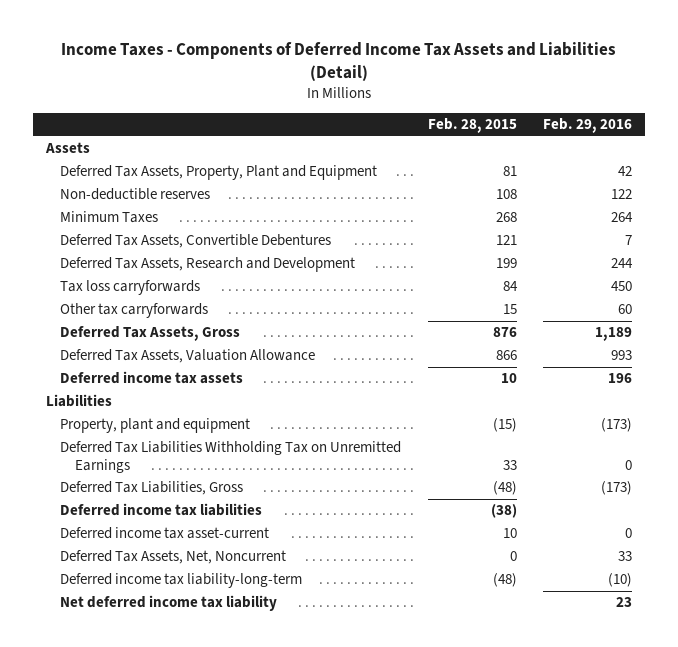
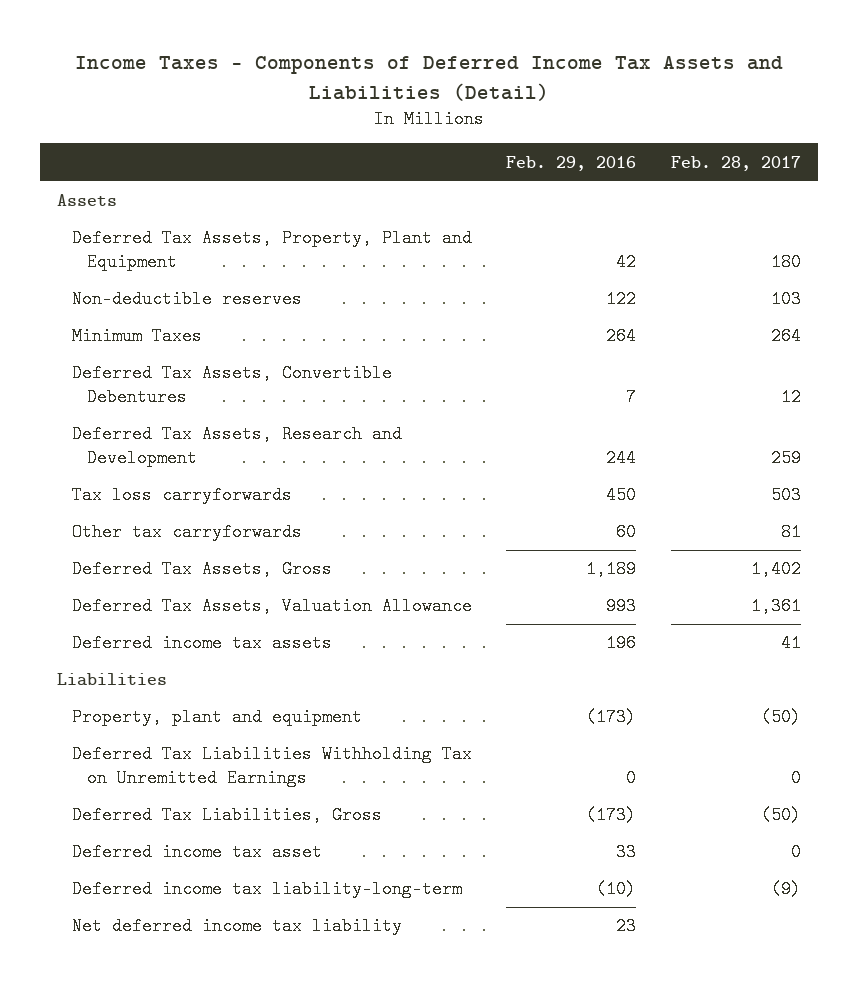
- | Feb. 28, 2015 | Feb. 29, 2016
+ | Feb. 29, 2016 | Feb. 28, 2017
- Deferred income tax liabilities | (38) |
- Deferred income tax asset-current | 10 | 0
- Deferred Tax Assets, Net, Noncurrent | 0 | 33
+ Deferred income tax asset | 33 | 0

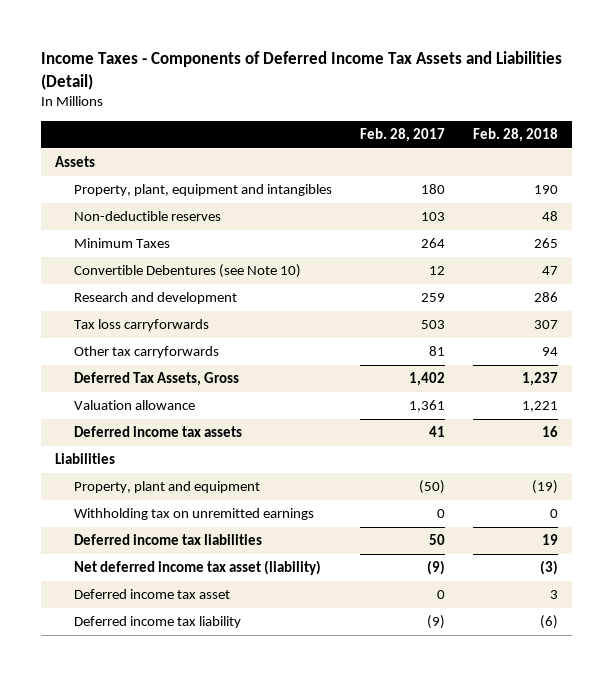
- | Feb. 29, 2016 | Feb. 28, 2017
+ | Feb. 28, 2017 | Feb. 28, 2018
- Deferred Tax Assets, Property, Plant and Equipment | 42 | 180
+ Property, plant, equipment and intangibles | 180 | 190
- Deferred Tax Assets, Convertible Debentures | 7 | 12
- Deferred Tax Assets, Research and Development | 244 | 259
+ Convertible Debentures (see Note 10) | 12 | 47
+ Research and development | 259 | 286
- Deferred Tax Assets, Valuation Allowance | 993 | 1,361
+ Valuation allowance | 1,361 | 1,221
- Deferred Tax Liabilities Withholding Tax on Unremitted Earnings | 0 | 0
- Deferred Tax Liabilities, Gross | (173) | (50)
+ Withholding tax on unremitted earnings | 0 | 0
+ Deferred income tax liabilities | 50 | 19
+ Net deferred income tax asset (liability) | (9) | (3)
- Deferred income tax liability-long-term | (10) | (9)
- Net deferred income tax liability | 23 |
+ Deferred income tax liability | (9) | (6)

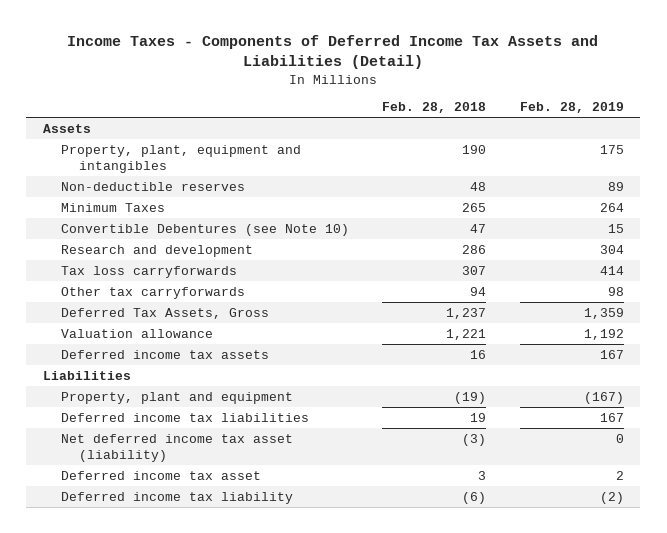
- | Feb. 28, 2017 | Feb. 28, 2018
+ | Feb. 28, 2018 | Feb. 28, 2019
- Withholding tax on unremitted earnings | 0 | 0

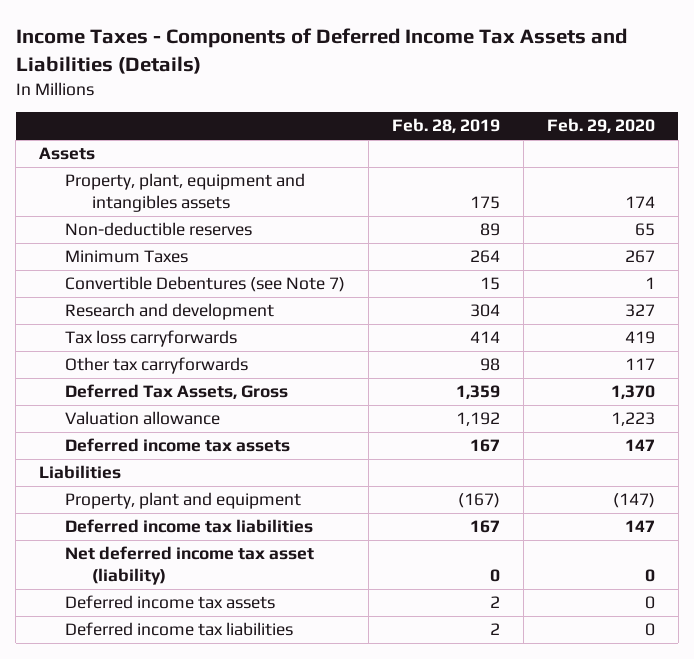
- Income Taxes - Components of Deferred Income Tax Assets and Liabilities (Detail)
+ Income Taxes - Components of Deferred Income Tax Assets and Liabilities (Details)
- | Feb. 28, 2018 | Feb. 28, 2019
+ | Feb. 28, 2019 | Feb. 29, 2020
- Property, plant, equipment and intangibles | 190 | 175
+ Property, plant, equipment and intangibles assets | 175 | 174
- Convertible Debentures (see Note 10) | 47 | 15
+ Convertible Debentures (see Note 7) | 15 | 1
- Deferred income tax asset | 3 | 2
- Deferred income tax liability | (6) | (2)
+ Deferred income tax assets | 2 | 0
+ Deferred income tax liabilities | 2 | 0

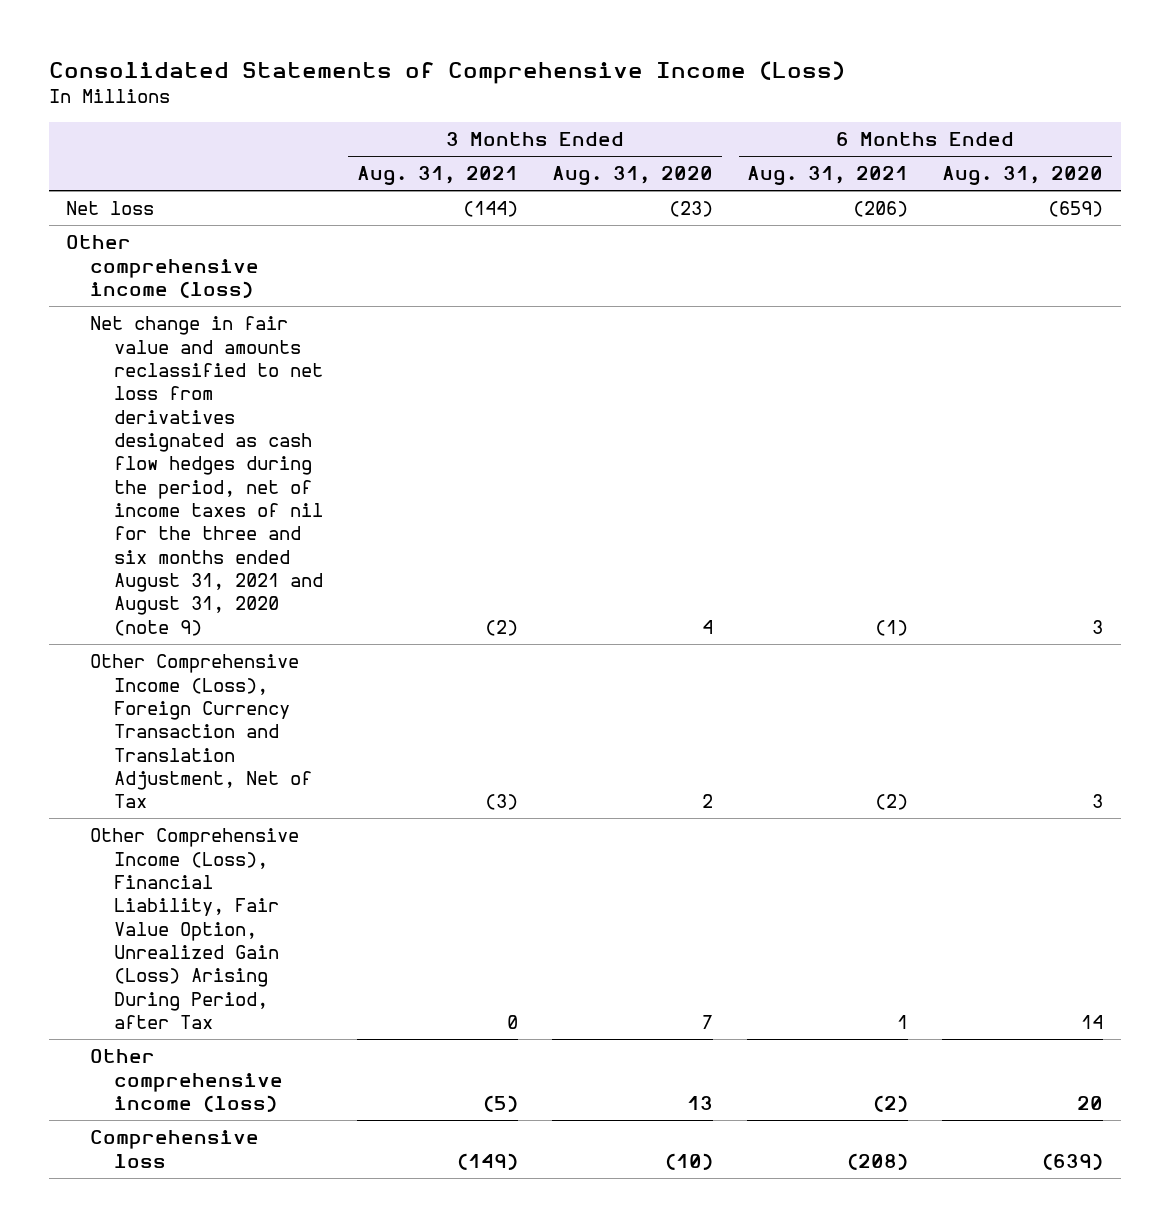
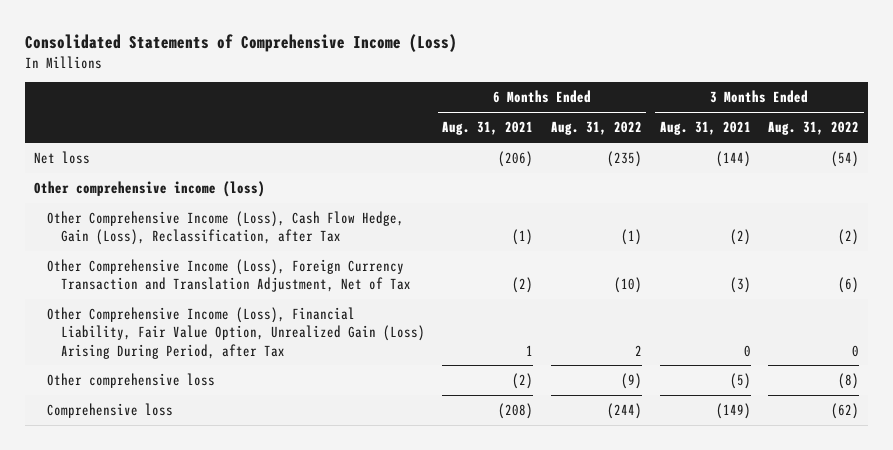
- | 3 Months Ended Aug. 31, 2021 | 3 Months Ended Aug. 31, 2020 | 6 Months Ended Aug. 31, 2021 | 6 Months Ended Aug. 31, 2020
+ | 6 Months Ended Aug. 31, 2021 | 6 Months Ended Aug. 31, 2022 | 3 Months Ended Aug. 31, 2021 | 3 Months Ended Aug. 31, 2022
- Net change in fair value and amounts reclassified to net loss from derivatives designated as cash flow hedges during the period, net of income taxes of nil for the three and six months ended August 31, 2021 and August 31, 2020 (note 9) | (2) | 4 | (1) | 3
+ Other Comprehensive Income (Loss), Cash Flow Hedge, Gain (Loss), Reclassification, after Tax | (1) | (1) | (2) | (2)
- Other comprehensive income (loss) | (5) | 13 | (2) | 20
+ Other comprehensive loss | (2) | (9) | (5) | (8)

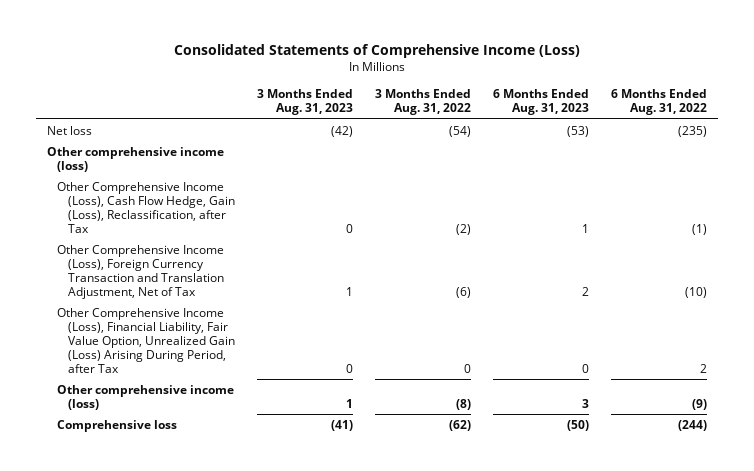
- | 6 Months Ended Aug. 31, 2021 | 6 Months Ended Aug. 31, 2022 | 3 Months Ended Aug. 31, 2021 | 3 Months Ended Aug. 31, 2022
+ | 3 Months Ended Aug. 31, 2023 | 3 Months Ended Aug. 31, 2022 | 6 Months Ended Aug. 31, 2023 | 6 Months Ended Aug. 31, 2022
- Other comprehensive loss | (2) | (9) | (5) | (8)
+ Other comprehensive income (loss) | 1 | (8) | 3 | (9)

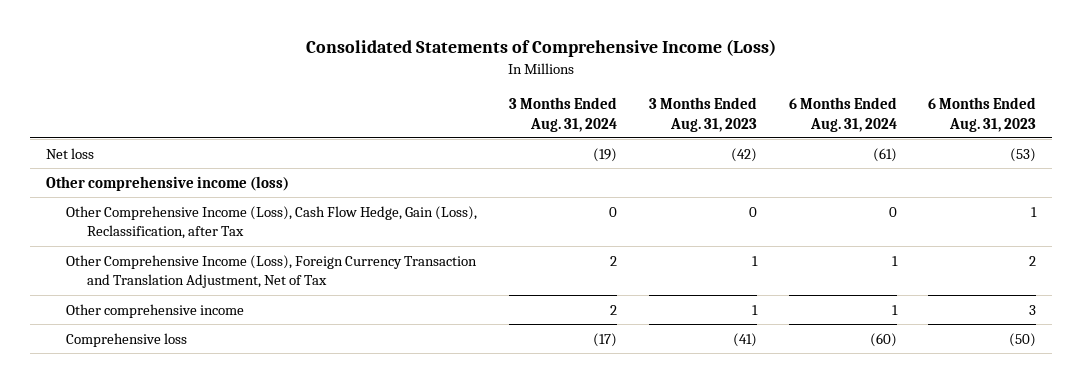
- | 3 Months Ended Aug. 31, 2023 | 3 Months Ended Aug. 31, 2022 | 6 Months Ended Aug. 31, 2023 | 6 Months Ended Aug. 31, 2022
+ | 3 Months Ended Aug. 31, 2024 | 3 Months Ended Aug. 31, 2023 | 6 Months Ended Aug. 31, 2024 | 6 Months Ended Aug. 31, 2023
- Other Comprehensive Income (Loss), Financial Liability, Fair Value Option, Unrealized Gain (Loss) Arising During Period, after Tax | 0 | 0 | 0 | 2
- Other comprehensive income (loss) | 1 | (8) | 3 | (9)
+ Other comprehensive income | 2 | 1 | 1 | 3

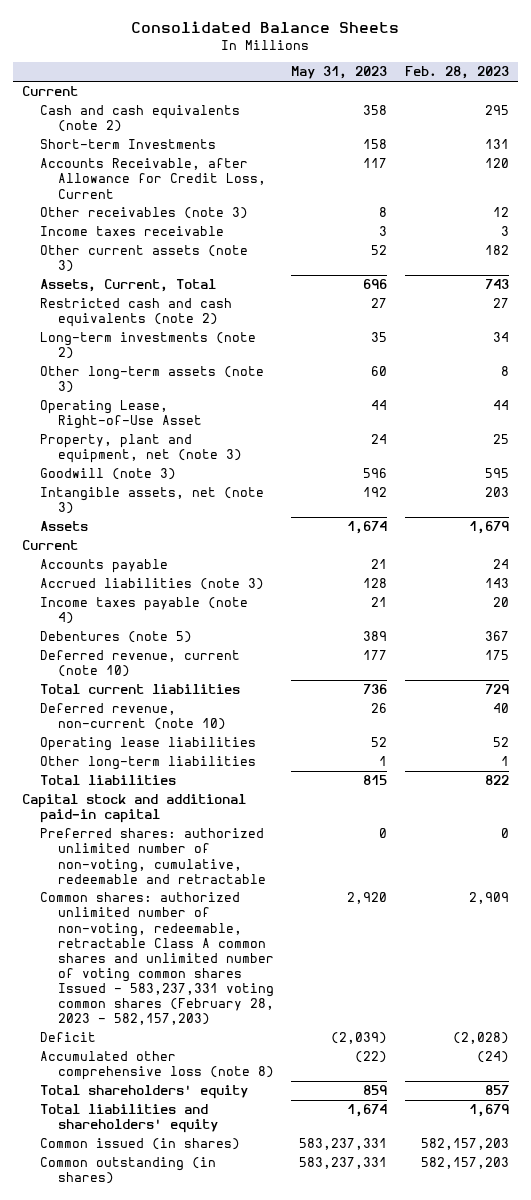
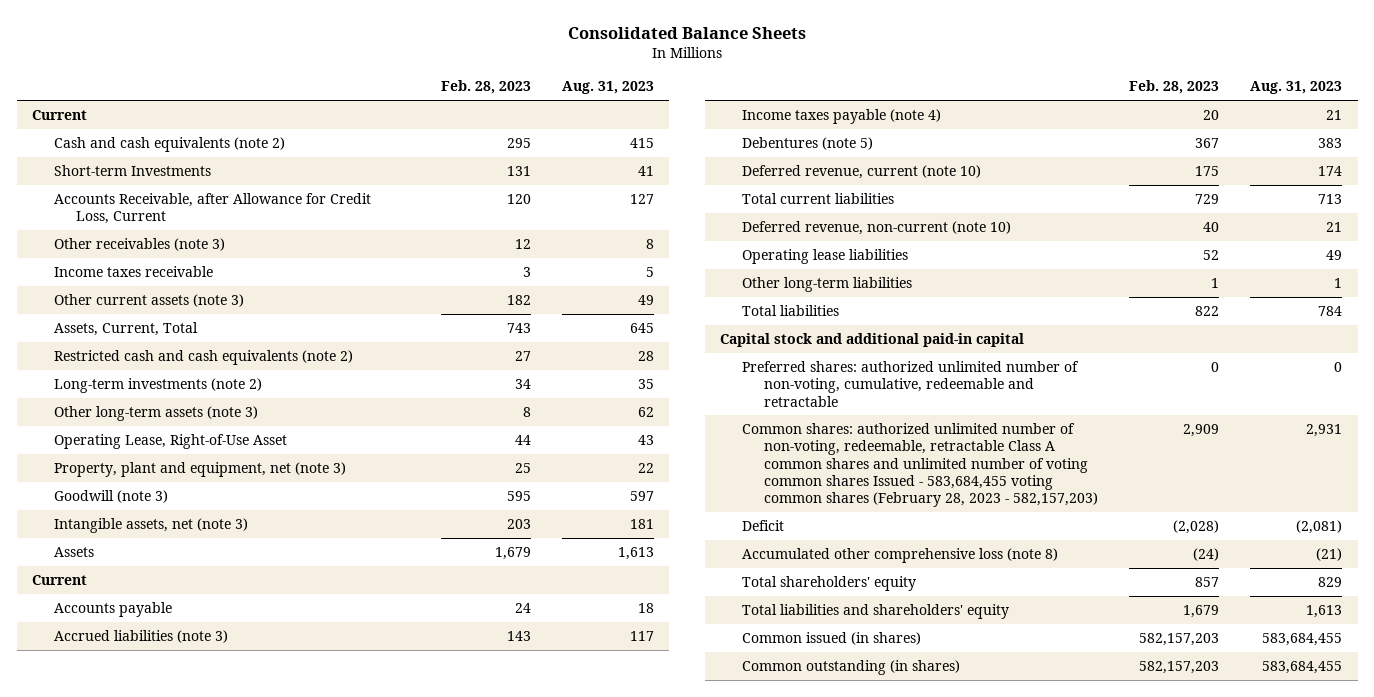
- | May 31, 2023 | Feb. 28, 2023
+ | Feb. 28, 2023 | Aug. 31, 2023
- Common shares: authorized unlimited number of non-voting, redeemable, retractable Class A common shares and unlimited number of voting common shares Issued - 583,237,331 voting common shares (February 28, 2023 - 582,157,203) | 2,920 | 2,909
+ Common shares: authorized unlimited number of non-voting, redeemable, retractable Class A common shares and unlimited number of voting common shares Issued - 583,684,455 voting common shares (February 28, 2023 - 582,157,203) | 2,909 | 2,931

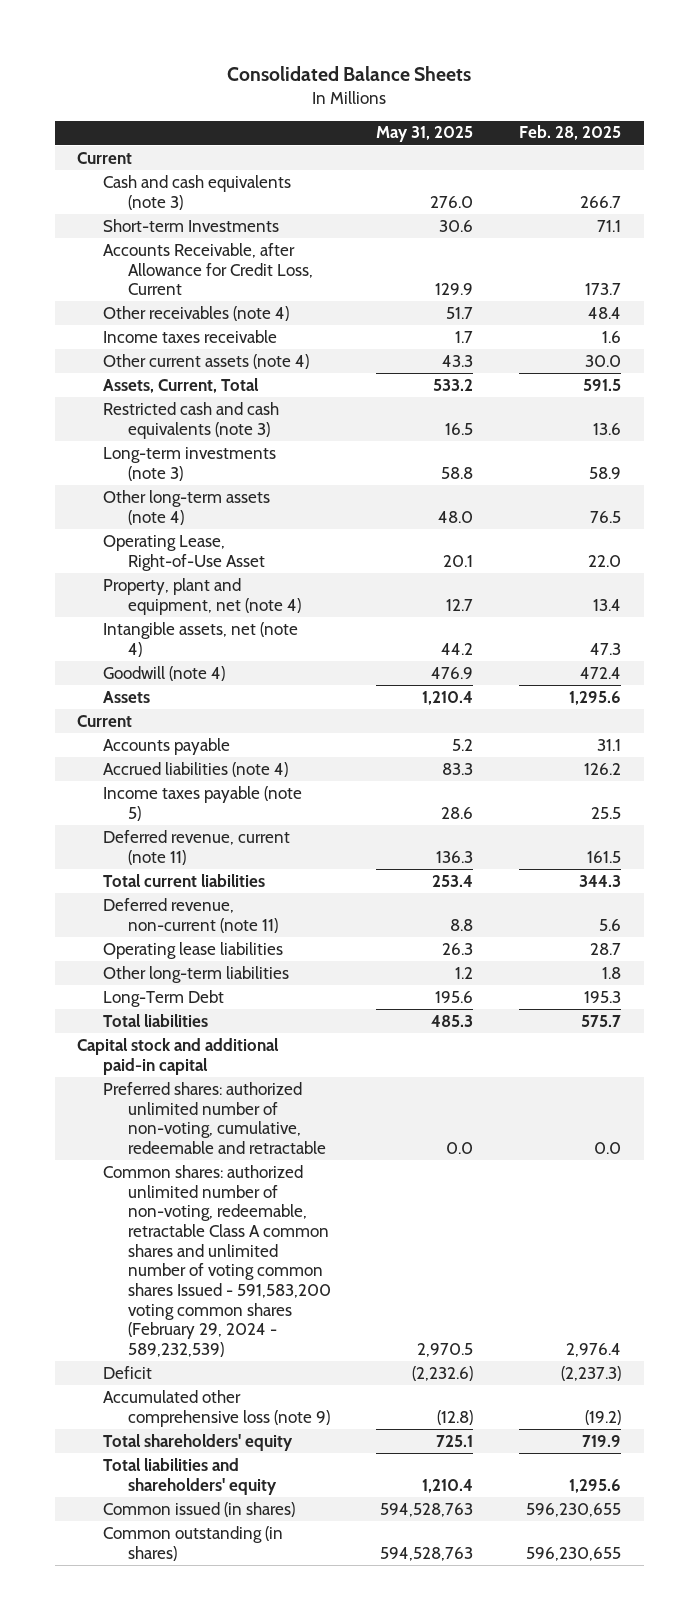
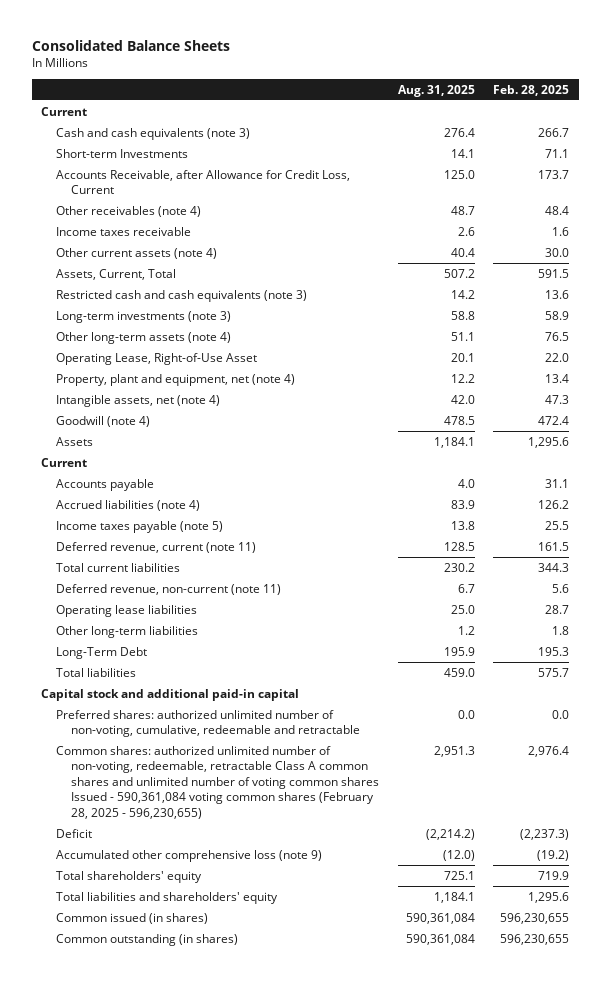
- | May 31, 2025 | Feb. 28, 2025
+ | Aug. 31, 2025 | Feb. 28, 2025
- Common shares: authorized unlimited number of non-voting, redeemable, retractable Class A common shares and unlimited number of voting common shares Issued - 591,583,200 voting common shares (February 29, 2024 - 589,232,539) | 2,970.5 | 2,976.4
+ Common shares: authorized unlimited number of non-voting, redeemable, retractable Class A common shares and unlimited number of voting common shares Issued - 590,361,084 voting common shares (February 28, 2025 - 596,230,655) | 2,951.3 | 2,976.4

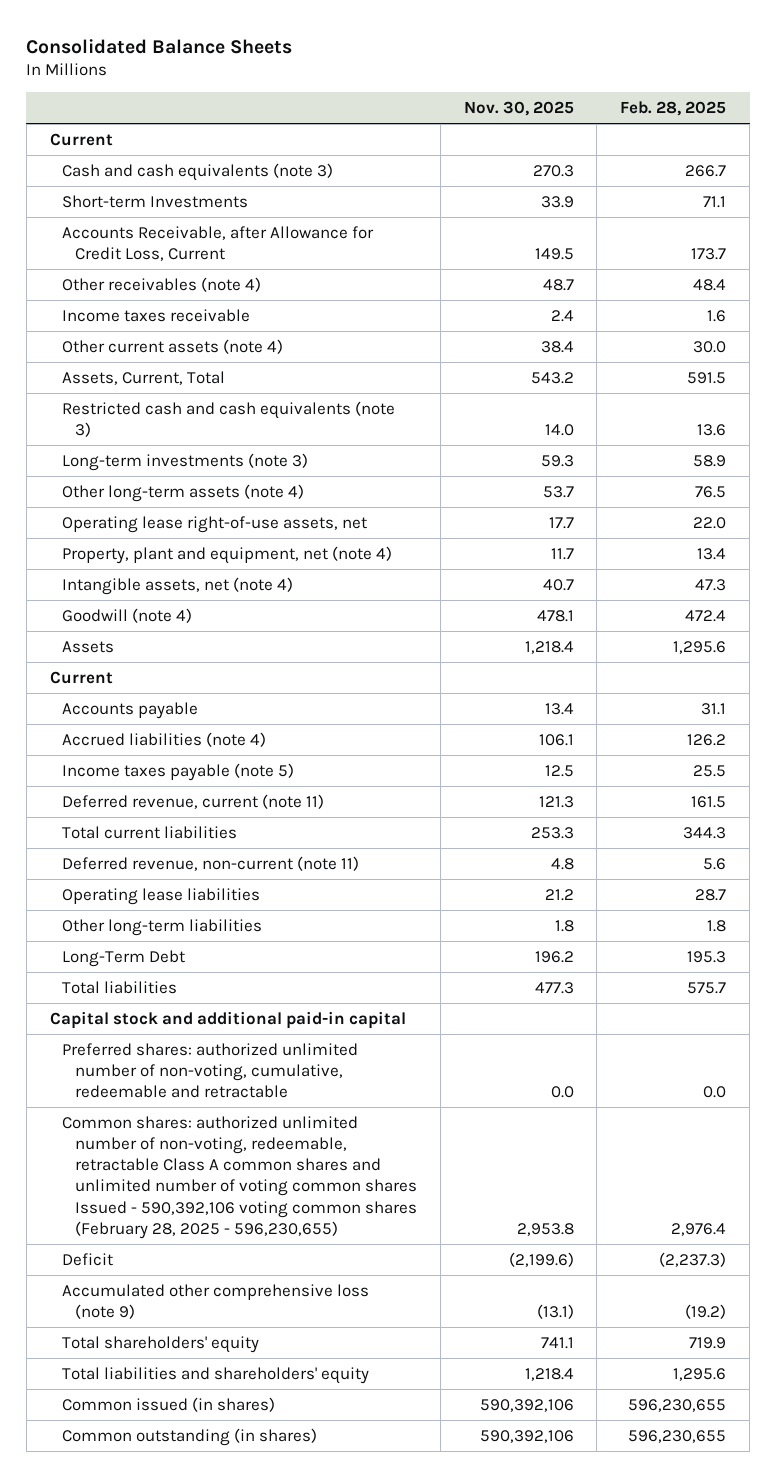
- | Aug. 31, 2025 | Feb. 28, 2025
+ | Nov. 30, 2025 | Feb. 28, 2025
- Operating Lease, Right-of-Use Asset | 20.1 | 22.0
+ Operating lease right-of-use assets, net | 17.7 | 22.0
- Common shares: authorized unlimited number of non-voting, redeemable, retractable Class A common shares and unlimited number of voting common shares Issued - 590,361,084 voting common shares (February 28, 2025 - 596,230,655) | 2,951.3 | 2,976.4
+ Common shares: authorized unlimited number of non-voting, redeemable, retractable Class A common shares and unlimited number of voting common shares Issued - 590,392,106 voting common shares (February 28, 2025 - 596,230,655) | 2,953.8 | 2,976.4

